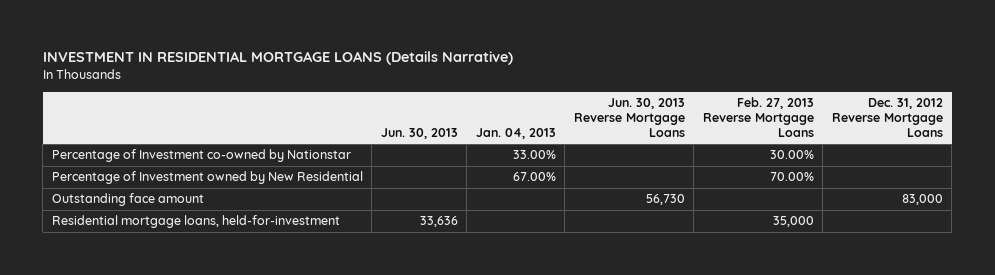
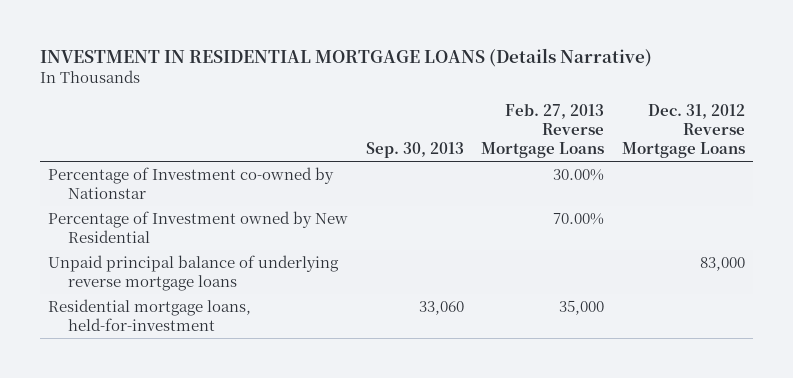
- | Jun. 30, 2013 | Jan. 04, 2013 | Jun. 30, 2013 Reverse Mortgage Loans | Feb. 27, 2013 Reverse Mortgage Loans | Dec. 31, 2012 Reverse Mortgage Loans
+ | Sep. 30, 2013 | Feb. 27, 2013 Reverse Mortgage Loans | Dec. 31, 2012 Reverse Mortgage Loans
- Outstanding face amount | | | 56,730 | | 83,000
+ Unpaid principal balance of underlying reverse mortgage loans | | | 83,000

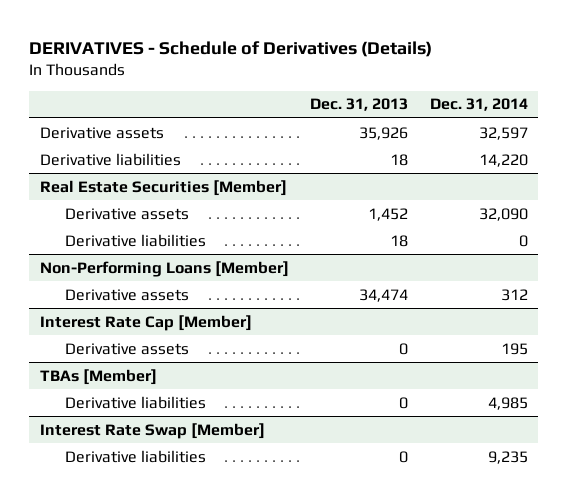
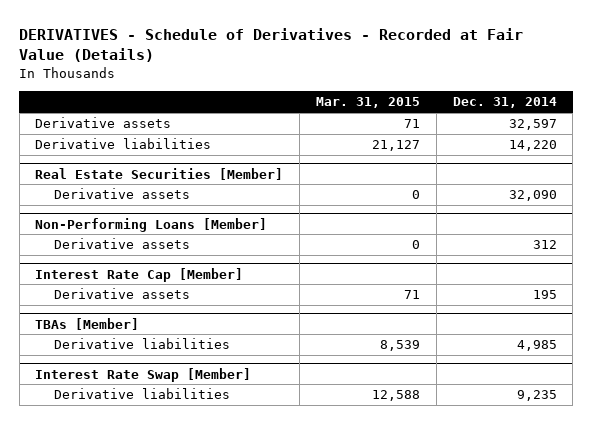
- DERIVATIVES - Schedule of Derivatives (Details)
+ DERIVATIVES - Schedule of Derivatives - Recorded at Fair Value (Details)
- | Dec. 31, 2013 | Dec. 31, 2014
+ | Mar. 31, 2015 | Dec. 31, 2014
@ Real Estate Securities [Member]
- Derivative liabilities | 18 | 0

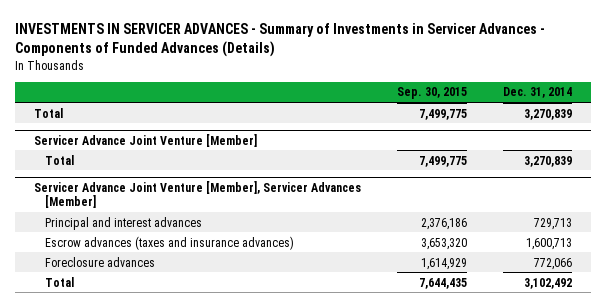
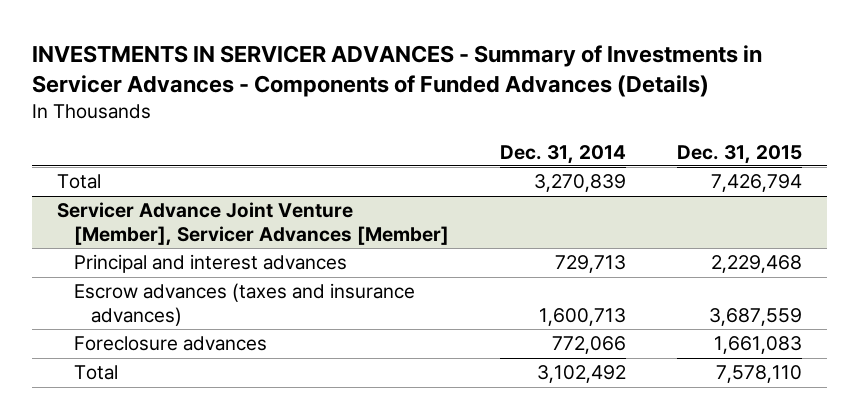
- | Sep. 30, 2015 | Dec. 31, 2014
+ | Dec. 31, 2014 | Dec. 31, 2015
- Servicer Advance Joint Venture [Member]
- Total | 7,499,775 | 3,270,839

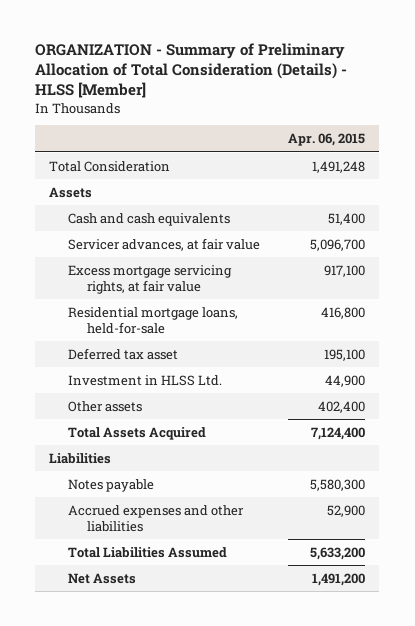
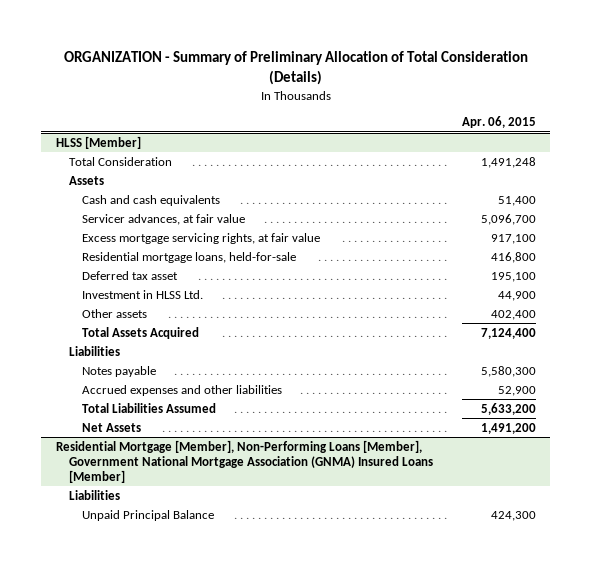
- ORGANIZATION - Summary of Preliminary Allocation of Total Consideration (Details) - HLSS [Member]
+ ORGANIZATION - Summary of Preliminary Allocation of Total Consideration (Details)
+ HLSS [Member]
+ Residential Mortgage [Member], Non-Performing Loans [Member], Government National Mortgage Association (GNMA) Insured Loans [Member]
+ Liabilities
+ Unpaid Principal Balance | 424,300

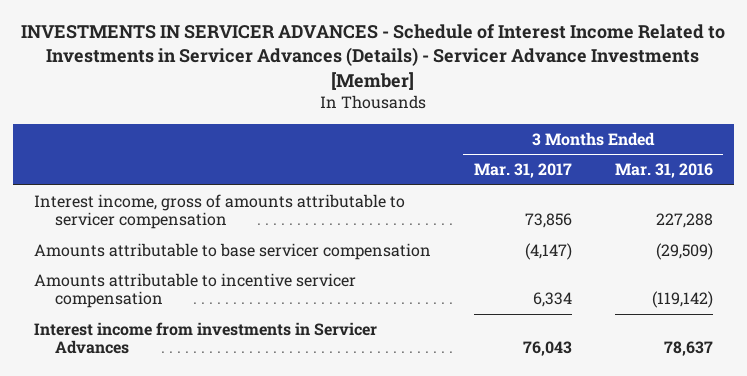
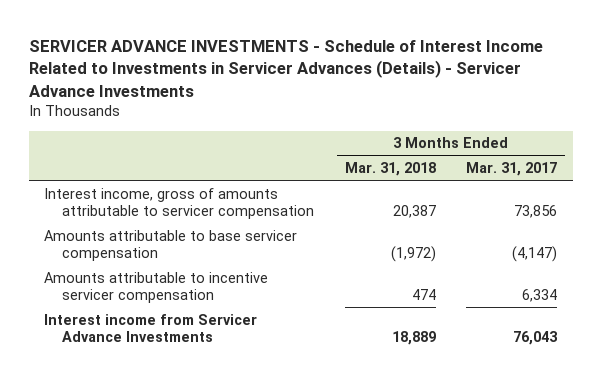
- INVESTMENTS IN SERVICER ADVANCES - Schedule of Interest Income Related to Investments in Servicer Advances (Details) - Servicer Advance Investments [Member]
+ SERVICER ADVANCE INVESTMENTS - Schedule of Interest Income Related to Investments in Servicer Advances (Details) - Servicer Advance Investments
- | 3 Months Ended Mar. 31, 2017 | 3 Months Ended Mar. 31, 2016
+ | 3 Months Ended Mar. 31, 2018 | 3 Months Ended Mar. 31, 2017
- Interest income from investments in Servicer Advances | 76,043 | 78,637
+ Interest income from Servicer Advance Investments | 18,889 | 76,043

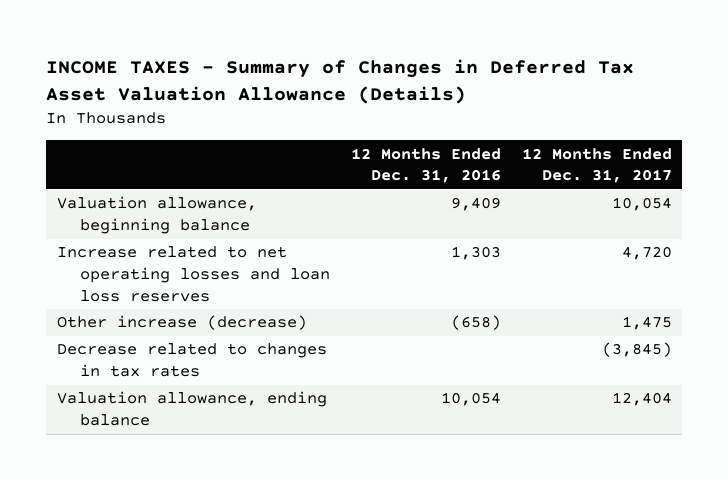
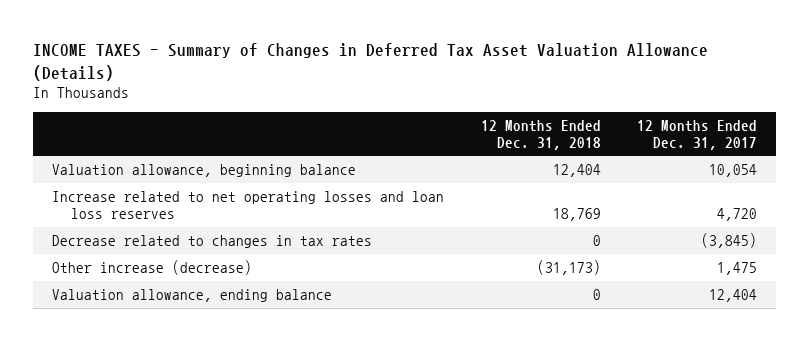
- | 12 Months Ended Dec. 31, 2016 | 12 Months Ended Dec. 31, 2017
+ | 12 Months Ended Dec. 31, 2018 | 12 Months Ended Dec. 31, 2017
moved down: Other increase (decrease) | (31,173) | 1,475

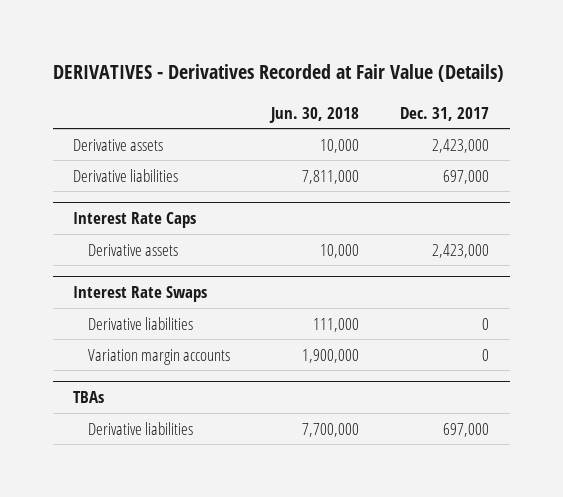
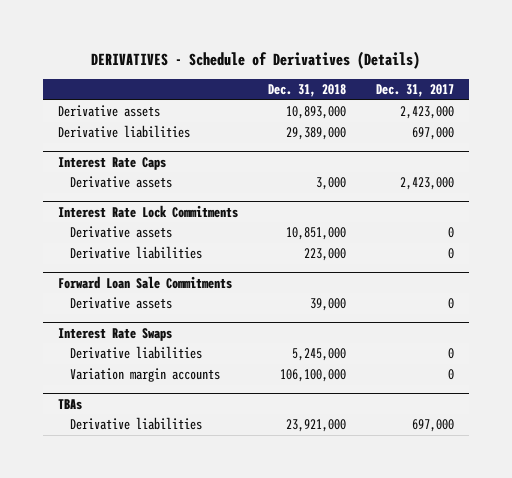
- DERIVATIVES - Derivatives Recorded at Fair Value (Details)
+ DERIVATIVES - Schedule of Derivatives (Details)
- | Jun. 30, 2018 | Dec. 31, 2017
+ | Dec. 31, 2018 | Dec. 31, 2017
+ Interest Rate Lock Commitments
+ Derivative assets | 10,851,000 | 0
+ Derivative liabilities | 223,000 | 0
+ Forward Loan Sale Commitments
+ Derivative assets | 39,000 | 0

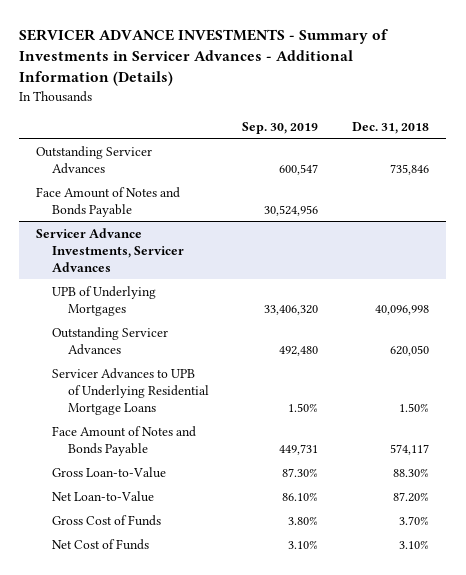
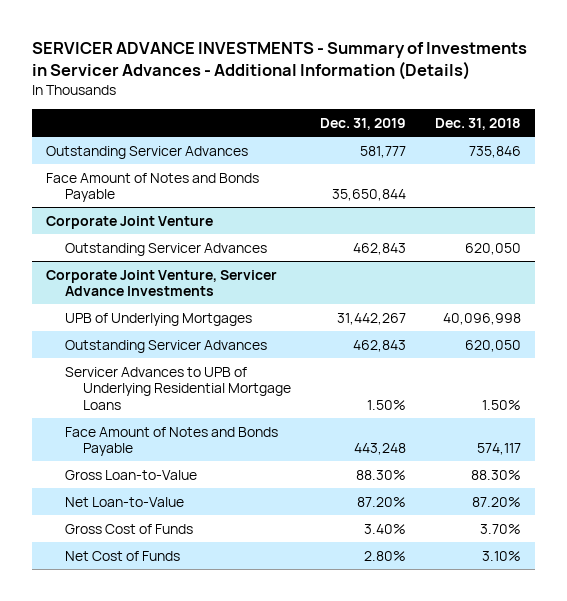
- | Sep. 30, 2019 | Dec. 31, 2018
+ | Dec. 31, 2019 | Dec. 31, 2018
- Servicer Advance Investments, Servicer Advances
+ Corporate Joint Venture
+ Outstanding Servicer Advances | 462,843 | 620,050
+ Corporate Joint Venture, Servicer Advance Investments

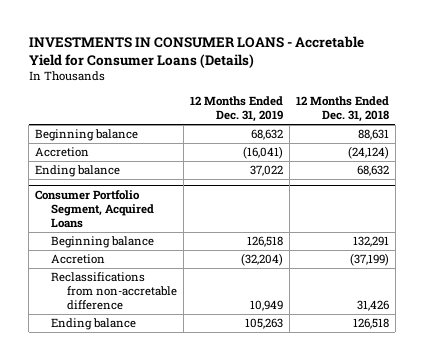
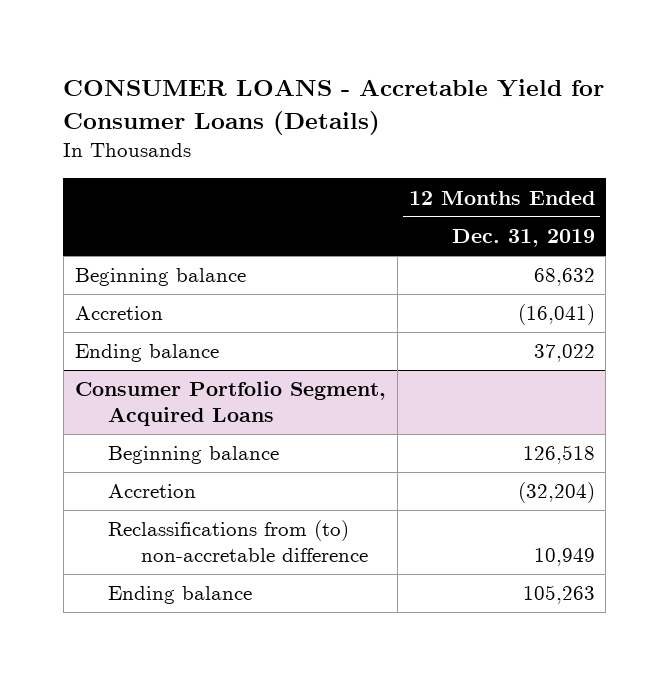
- INVESTMENTS IN CONSUMER LOANS - Accretable Yield for Consumer Loans (Details)
+ CONSUMER LOANS - Accretable Yield for Consumer Loans (Details)
- | 12 Months Ended Dec. 31, 2019 | 12 Months Ended Dec. 31, 2018
+ | 12 Months Ended Dec. 31, 2019
@ Consumer Portfolio Segment, Acquired Loans
- Reclassifications from non-accretable difference | 10,949 | 31,426
+ Reclassifications from (to) non-accretable difference | 10,949

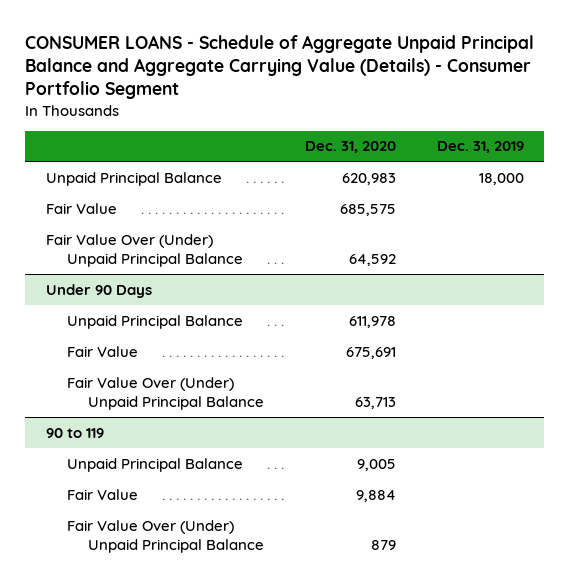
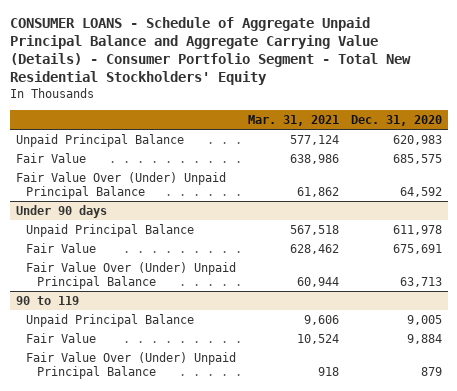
- CONSUMER LOANS - Schedule of Aggregate Unpaid Principal Balance and Aggregate Carrying Value (Details) - Consumer Portfolio Segment
+ CONSUMER LOANS - Schedule of Aggregate Unpaid Principal Balance and Aggregate Carrying Value (Details) - Consumer Portfolio Segment - Total New Residential Stockholders' Equity
- | Dec. 31, 2020 | Dec. 31, 2019
+ | Mar. 31, 2021 | Dec. 31, 2020
- Under 90 Days
+ Under 90 days

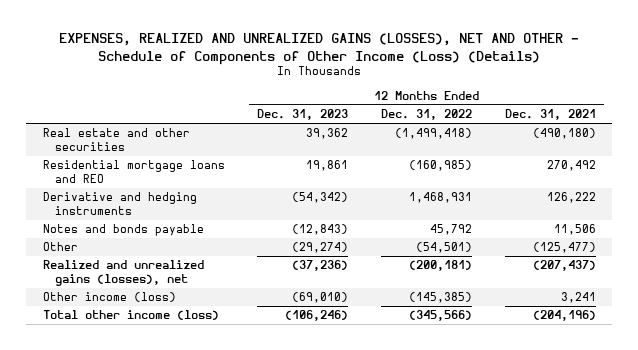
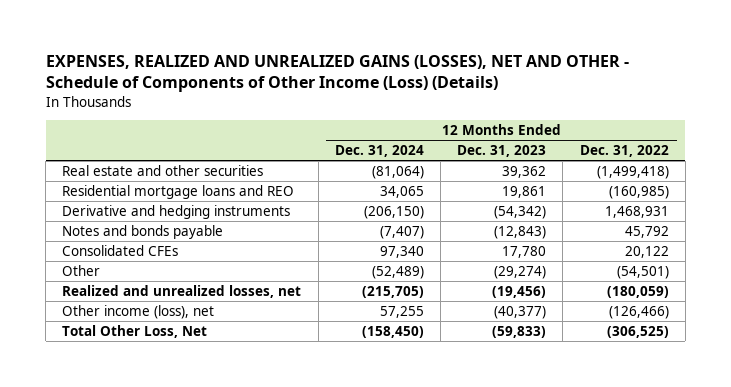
- | 12 Months Ended Dec. 31, 2023 | 12 Months Ended Dec. 31, 2022 | 12 Months Ended Dec. 31, 2021
+ | 12 Months Ended Dec. 31, 2024 | 12 Months Ended Dec. 31, 2023 | 12 Months Ended Dec. 31, 2022
+ Consolidated CFEs | 97,340 | 17,780 | 20,122
- Realized and unrealized gains (losses), net | (37,236) | (200,181) | (207,437)
- Other income (loss) | (69,010) | (145,385) | 3,241
- Total other income (loss) | (106,246) | (345,566) | (204,196)
+ Realized and unrealized losses, net | (215,705) | (19,456) | (180,059)
+ Other income (loss), net | 57,255 | (40,377) | (126,466)
+ Total Other Loss, Net | (158,450) | (59,833) | (306,525)

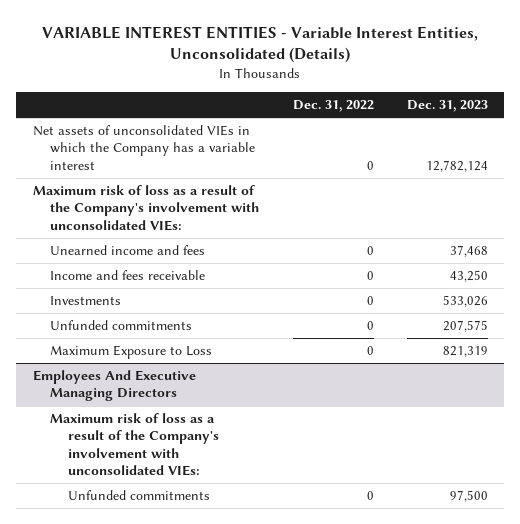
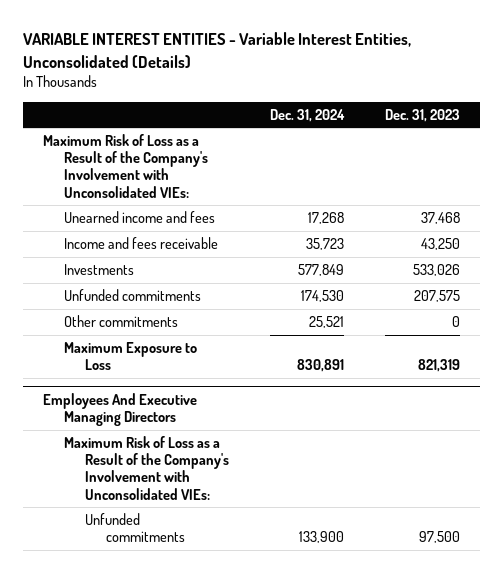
- | Dec. 31, 2022 | Dec. 31, 2023
+ | Dec. 31, 2024 | Dec. 31, 2023
- Net assets of unconsolidated VIEs in which the Company has a variable interest | 0 | 12,782,124
- Maximum risk of loss as a result of the Company's involvement with unconsolidated VIEs:
+ Maximum Risk of Loss as a Result of the Company's Involvement with Unconsolidated VIEs:
+ Other commitments | 25,521 | 0
@ Employees And Executive Managing Directors
- Maximum risk of loss as a result of the Company's involvement with unconsolidated VIEs:
+ Maximum Risk of Loss as a Result of the Company's Involvement with Unconsolidated VIEs:

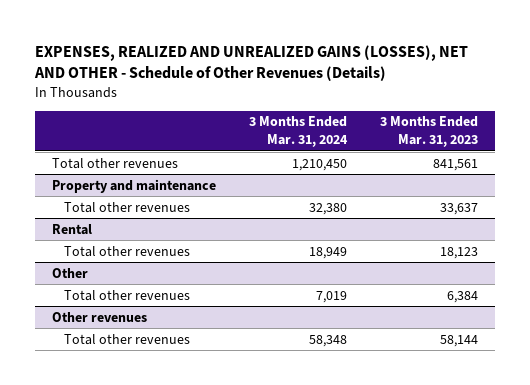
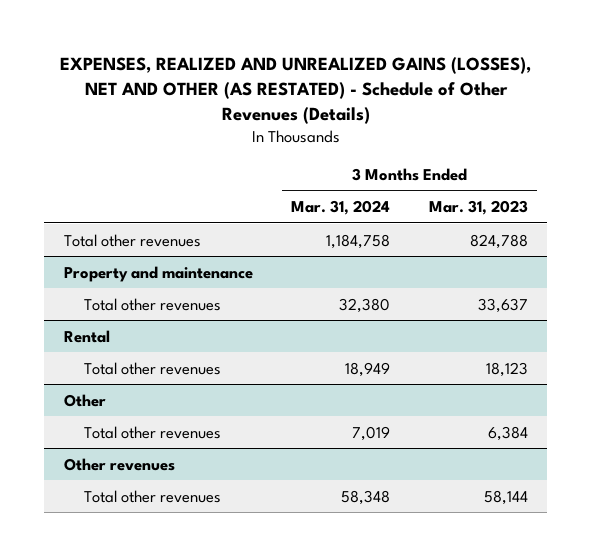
- EXPENSES, REALIZED AND UNREALIZED GAINS (LOSSES), NET AND OTHER - Schedule of Other Revenues (Details)
+ EXPENSES, REALIZED AND UNREALIZED GAINS (LOSSES), NET AND OTHER (AS RESTATED) - Schedule of Other Revenues (Details)
- Total other revenues | 1,210,450 | 841,561
+ Total other revenues | 1,184,758 | 824,788

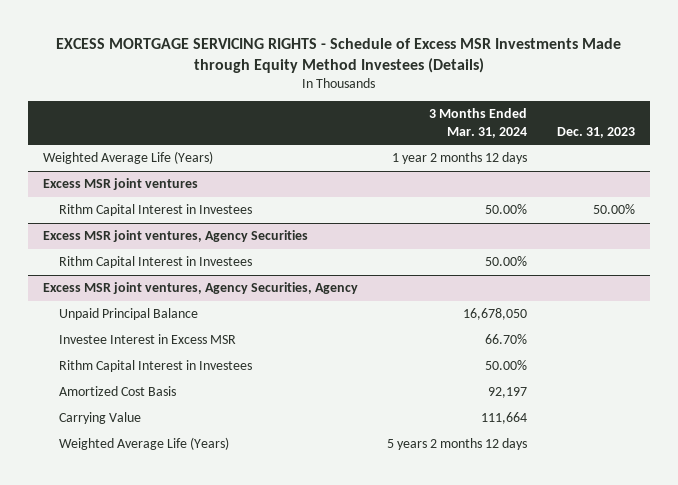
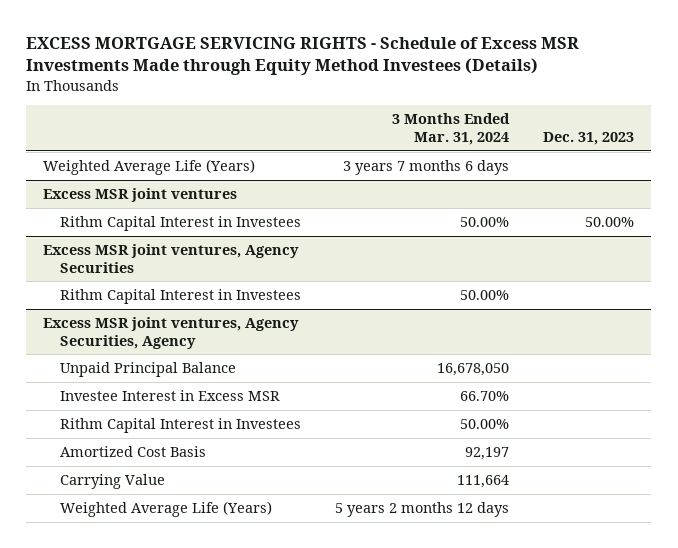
- Weighted Average Life (Years) | 1 year 2 months 12 days |
+ Weighted Average Life (Years) | 3 years 7 months 6 days |

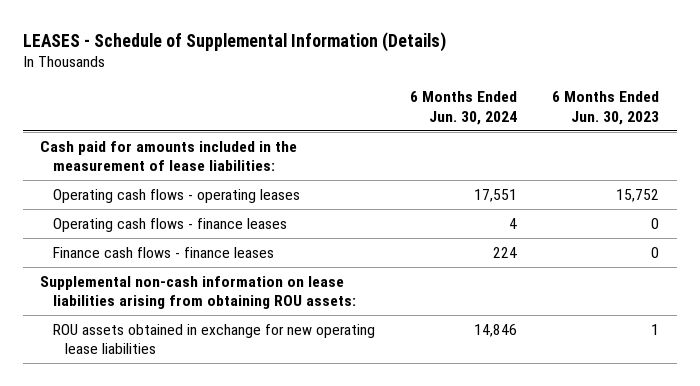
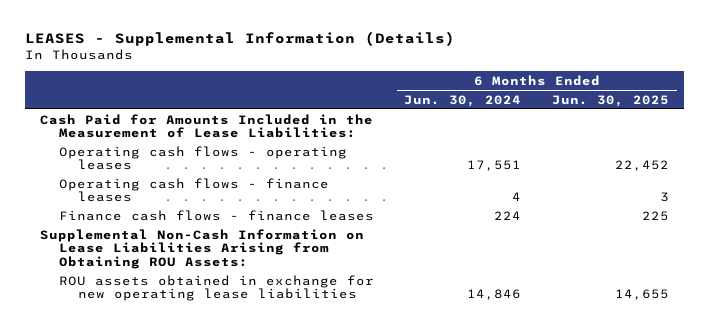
- LEASES - Schedule of Supplemental Information (Details)
+ LEASES - Supplemental Information (Details)
- | 6 Months Ended Jun. 30, 2024 | 6 Months Ended Jun. 30, 2023
+ | 6 Months Ended Jun. 30, 2024 | 6 Months Ended Jun. 30, 2025
- Cash paid for amounts included in the measurement of lease liabilities:
+ Cash Paid for Amounts Included in the Measurement of Lease Liabilities:
- Supplemental non-cash information on lease liabilities arising from obtaining ROU assets:
+ Supplemental Non-Cash Information on Lease Liabilities Arising from Obtaining ROU Assets:

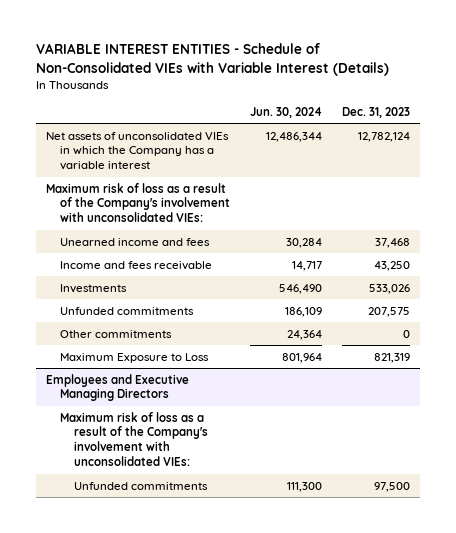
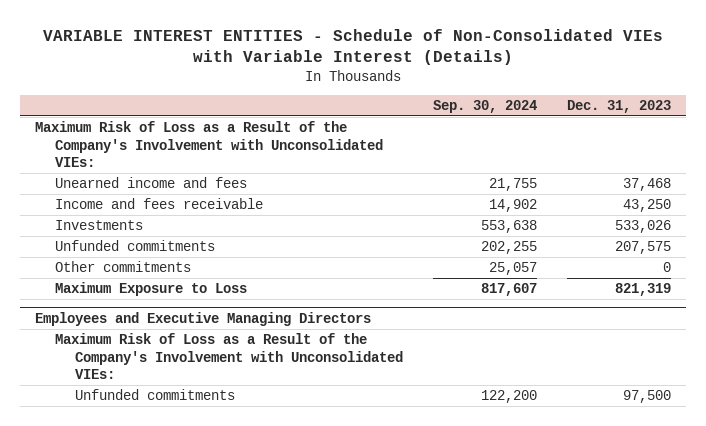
- | Jun. 30, 2024 | Dec. 31, 2023
+ | Sep. 30, 2024 | Dec. 31, 2023
- Net assets of unconsolidated VIEs in which the Company has a variable interest | 12,486,344 | 12,782,124
- Maximum risk of loss as a result of the Company's involvement with unconsolidated VIEs:
+ Maximum Risk of Loss as a Result of the Company's Involvement with Unconsolidated VIEs:
@ Employees and Executive Managing Directors
- Maximum risk of loss as a result of the Company's involvement with unconsolidated VIEs:
+ Maximum Risk of Loss as a Result of the Company's Involvement with Unconsolidated VIEs:

